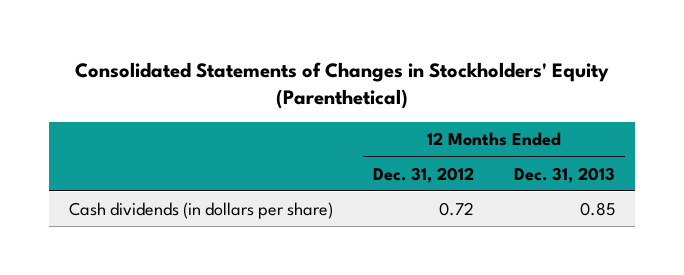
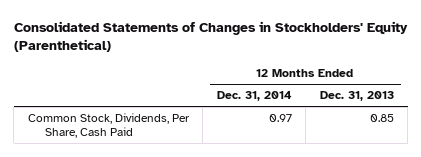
- | 12 Months Ended Dec. 31, 2012 | 12 Months Ended Dec. 31, 2013
+ | 12 Months Ended Dec. 31, 2014 | 12 Months Ended Dec. 31, 2013
- Cash dividends (in dollars per share) | 0.72 | 0.85
+ Common Stock, Dividends, Per Share, Cash Paid | 0.97 | 0.85

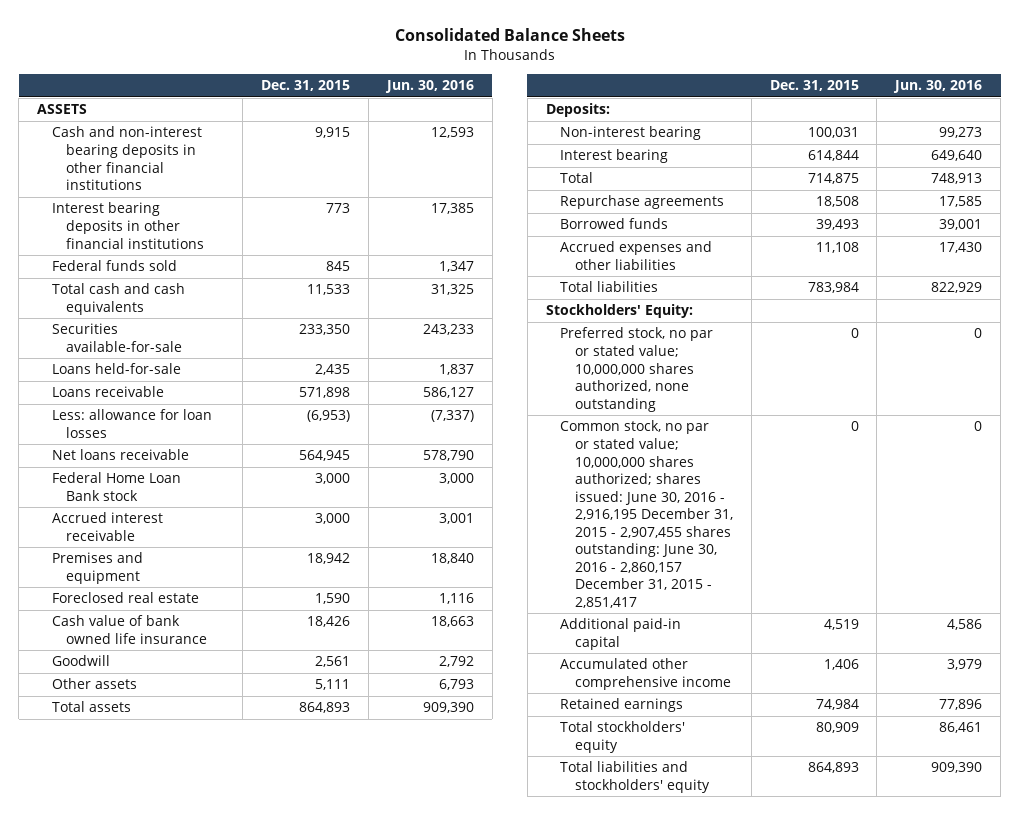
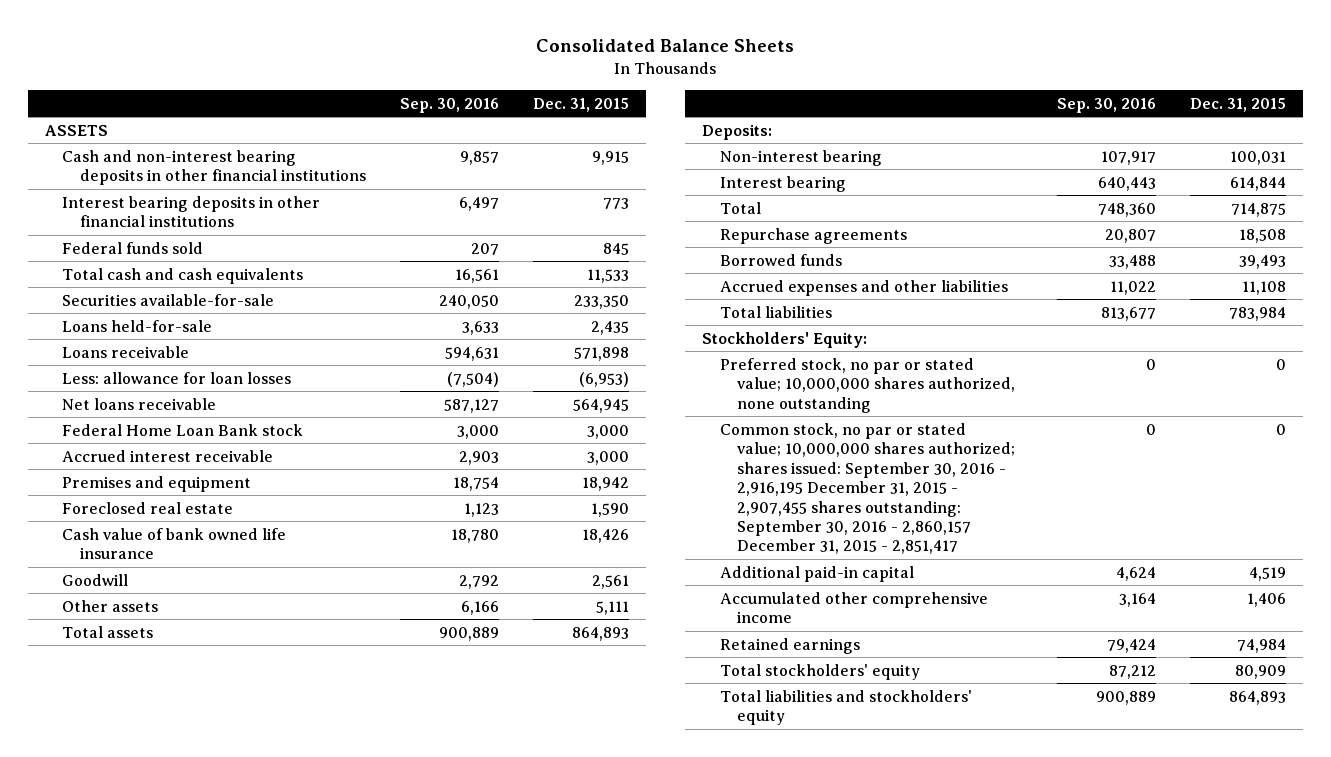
- | Dec. 31, 2015 | Jun. 30, 2016
+ | Sep. 30, 2016 | Dec. 31, 2015
- Common stock, no par or stated value; 10,000,000 shares authorized; shares issued: June 30, 2016 - 2,916,195 December 31, 2015 - 2,907,455 shares outstanding: June 30, 2016 - 2,860,157 December 31, 2015 - 2,851,417 | 0 | 0
+ Common stock, no par or stated value; 10,000,000 shares authorized; shares issued: September 30, 2016 - 2,916,195 December 31, 2015 - 2,907,455 shares outstanding: September 30, 2016 - 2,860,157 December 31, 2015 - 2,851,417 | 0 | 0

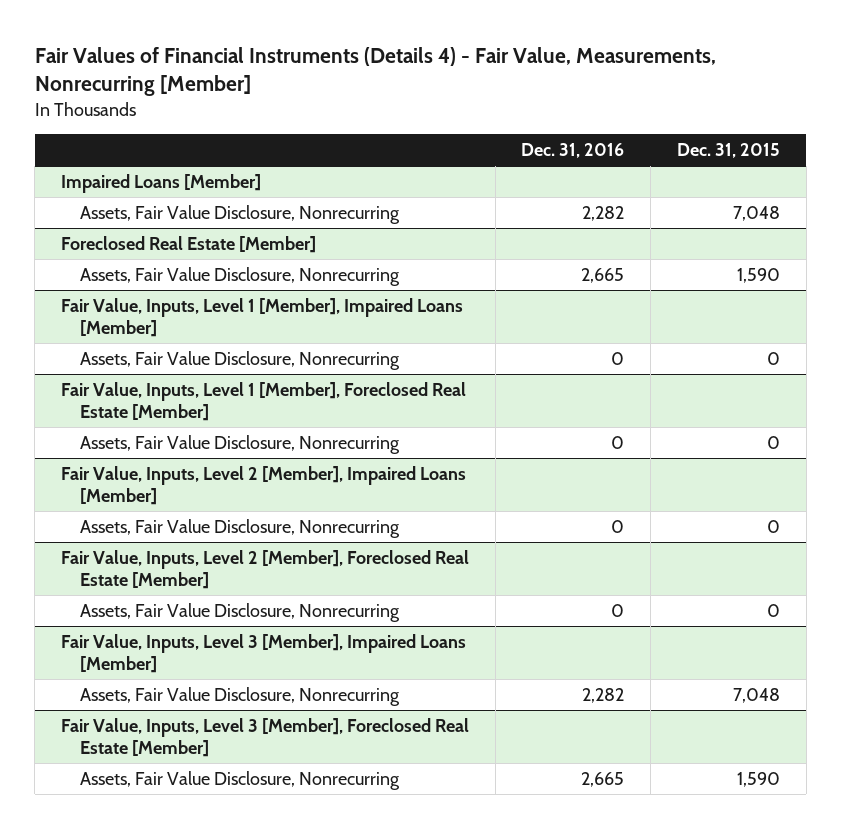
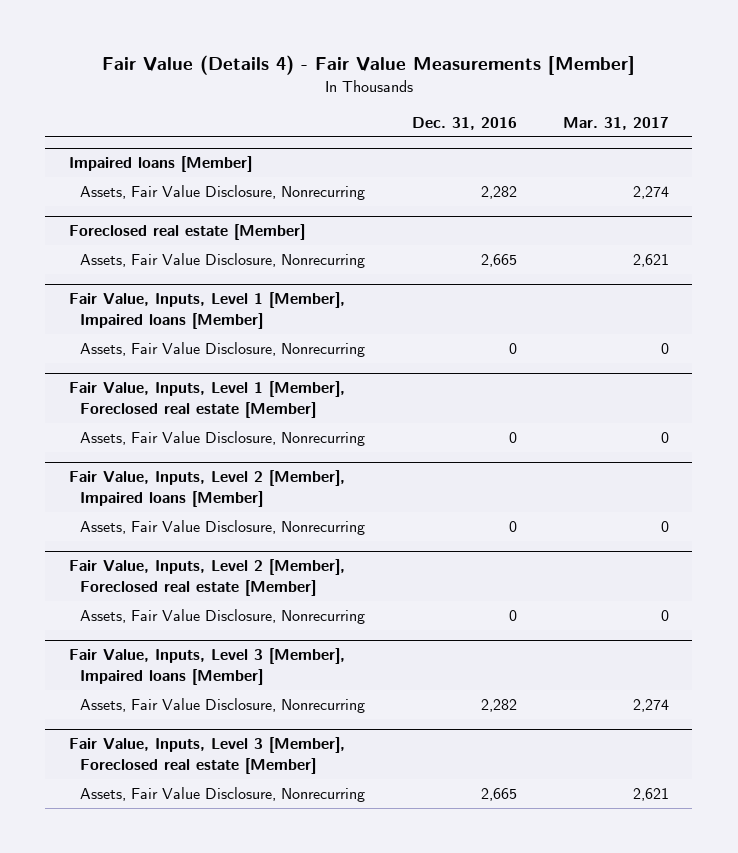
- Fair Values of Financial Instruments (Details 4) - Fair Value, Measurements, Nonrecurring [Member]
+ Fair Value (Details 4) - Fair Value Measurements [Member]
- | Dec. 31, 2016 | Dec. 31, 2015
+ | Dec. 31, 2016 | Mar. 31, 2017
- Impaired Loans [Member]
+ Impaired loans [Member]
- Foreclosed Real Estate [Member]
+ Foreclosed real estate [Member]
- Fair Value, Inputs, Level 1 [Member], Impaired Loans [Member]
+ Fair Value, Inputs, Level 1 [Member], Impaired loans [Member]
- Fair Value, Inputs, Level 1 [Member], Foreclosed Real Estate [Member]
+ Fair Value, Inputs, Level 1 [Member], Foreclosed real estate [Member]
- Fair Value, Inputs, Level 2 [Member], Impaired Loans [Member]
+ Fair Value, Inputs, Level 2 [Member], Impaired loans [Member]
- Fair Value, Inputs, Level 2 [Member], Foreclosed Real Estate [Member]
+ Fair Value, Inputs, Level 2 [Member], Foreclosed real estate [Member]
- Fair Value, Inputs, Level 3 [Member], Impaired Loans [Member]
+ Fair Value, Inputs, Level 3 [Member], Impaired loans [Member]
- Fair Value, Inputs, Level 3 [Member], Foreclosed Real Estate [Member]
+ Fair Value, Inputs, Level 3 [Member], Foreclosed real estate [Member]

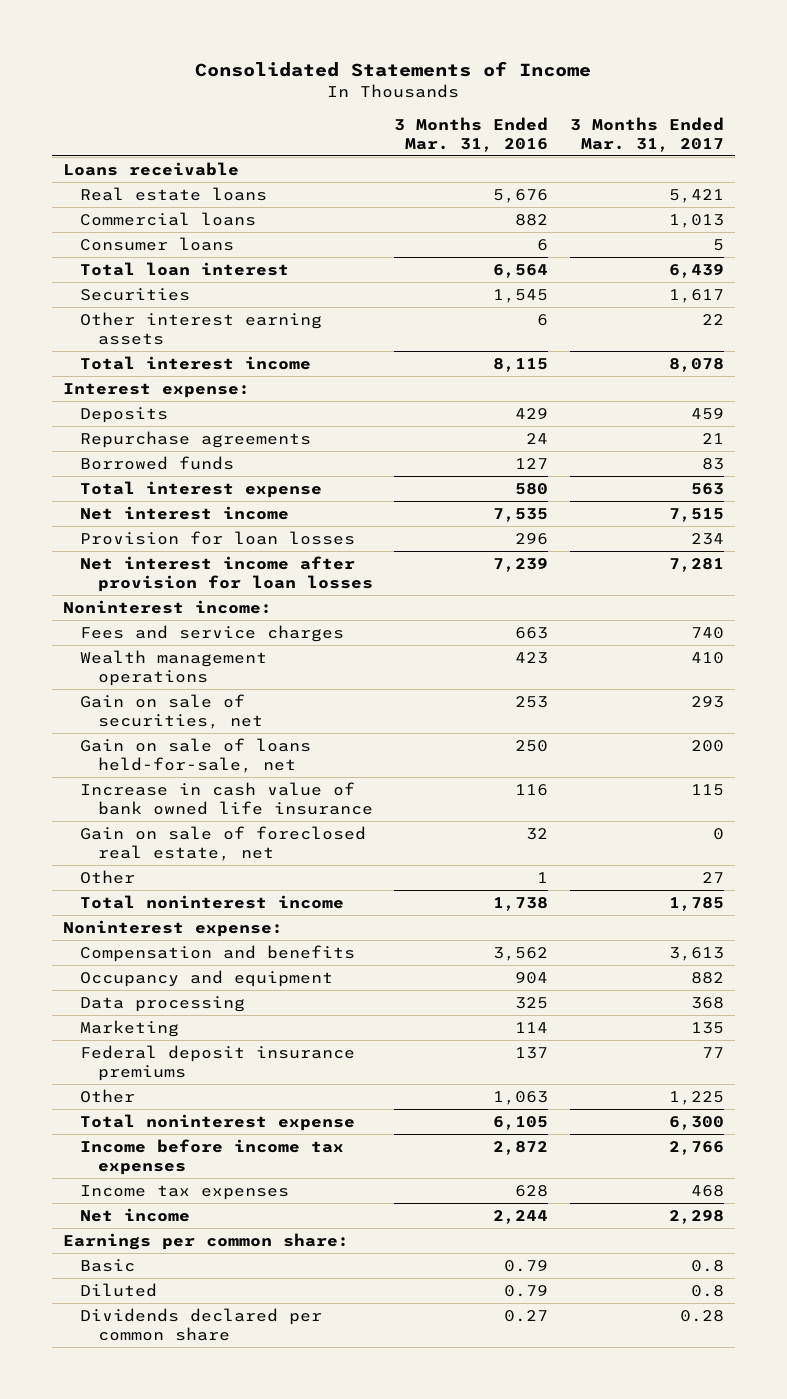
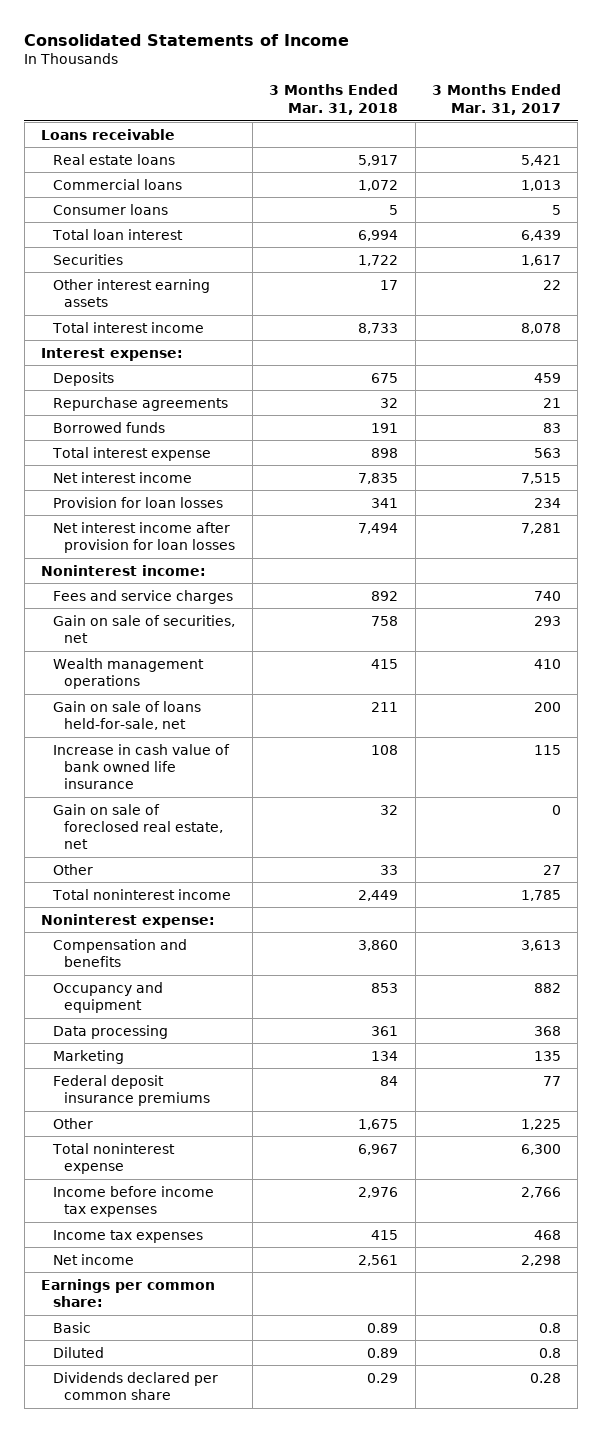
- | 3 Months Ended Mar. 31, 2016 | 3 Months Ended Mar. 31, 2017
+ | 3 Months Ended Mar. 31, 2018 | 3 Months Ended Mar. 31, 2017
moved down: Wealth management operations | 415 | 410

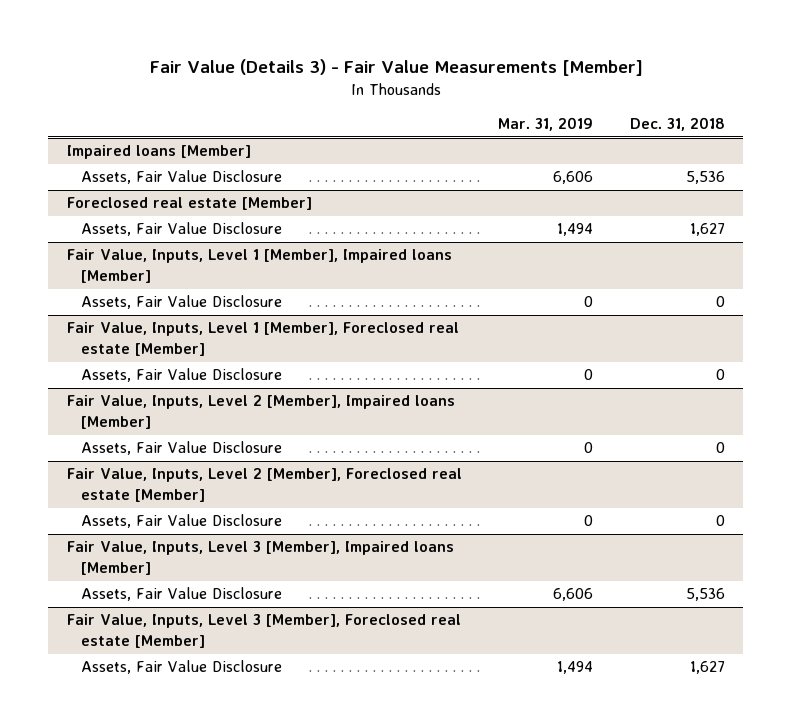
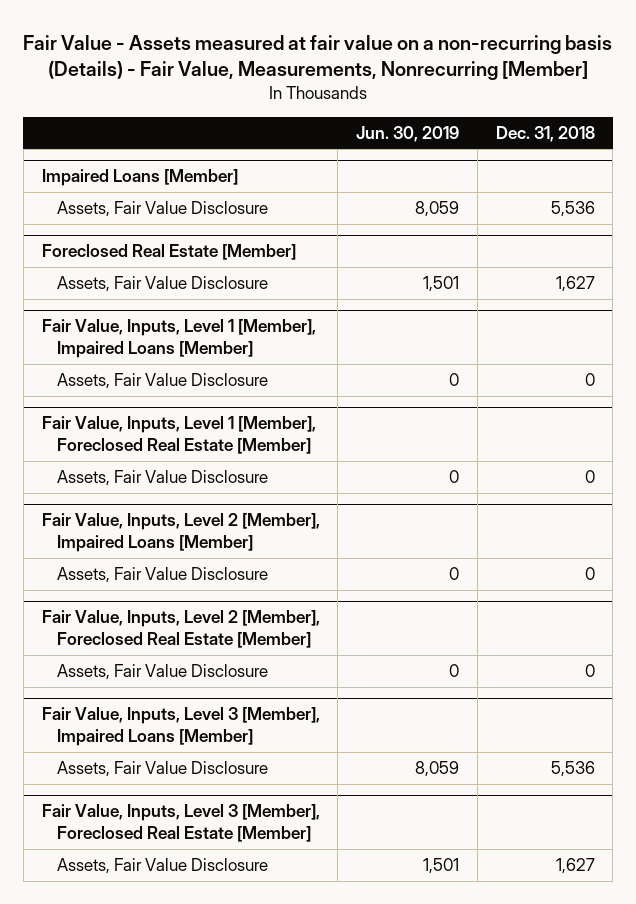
- Fair Value (Details 3) - Fair Value Measurements [Member]
+ Fair Value - Assets measured at fair value on a non-recurring basis (Details) - Fair Value, Measurements, Nonrecurring [Member]
- | Mar. 31, 2019 | Dec. 31, 2018
+ | Jun. 30, 2019 | Dec. 31, 2018
- Impaired loans [Member]
+ Impaired Loans [Member]
- Foreclosed real estate [Member]
+ Foreclosed Real Estate [Member]
- Fair Value, Inputs, Level 1 [Member], Impaired loans [Member]
+ Fair Value, Inputs, Level 1 [Member], Impaired Loans [Member]
- Fair Value, Inputs, Level 1 [Member], Foreclosed real estate [Member]
+ Fair Value, Inputs, Level 1 [Member], Foreclosed Real Estate [Member]
- Fair Value, Inputs, Level 2 [Member], Impaired loans [Member]
+ Fair Value, Inputs, Level 2 [Member], Impaired Loans [Member]
- Fair Value, Inputs, Level 2 [Member], Foreclosed real estate [Member]
+ Fair Value, Inputs, Level 2 [Member], Foreclosed Real Estate [Member]
- Fair Value, Inputs, Level 3 [Member], Impaired loans [Member]
+ Fair Value, Inputs, Level 3 [Member], Impaired Loans [Member]
- Fair Value, Inputs, Level 3 [Member], Foreclosed real estate [Member]
+ Fair Value, Inputs, Level 3 [Member], Foreclosed Real Estate [Member]

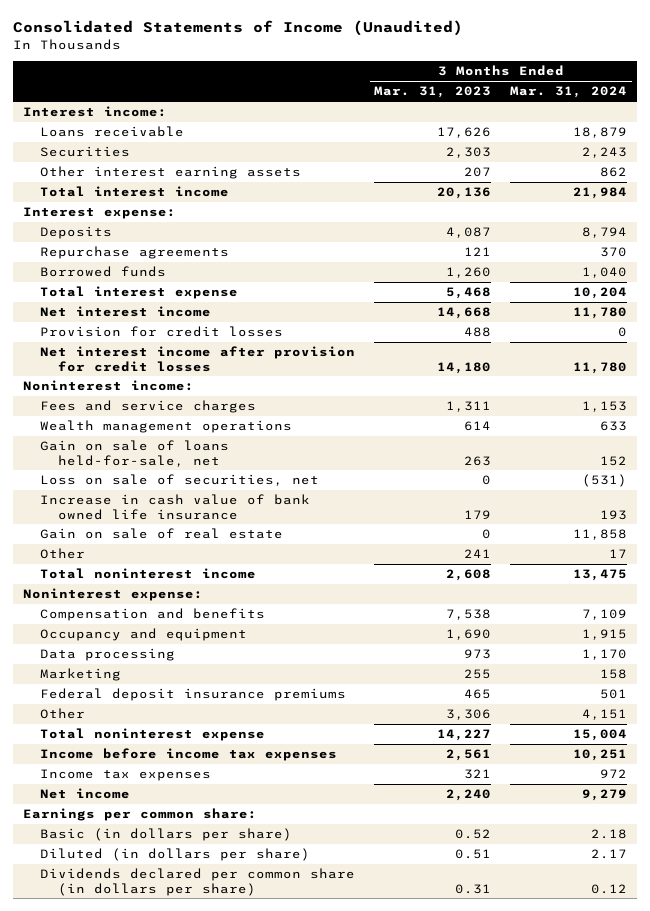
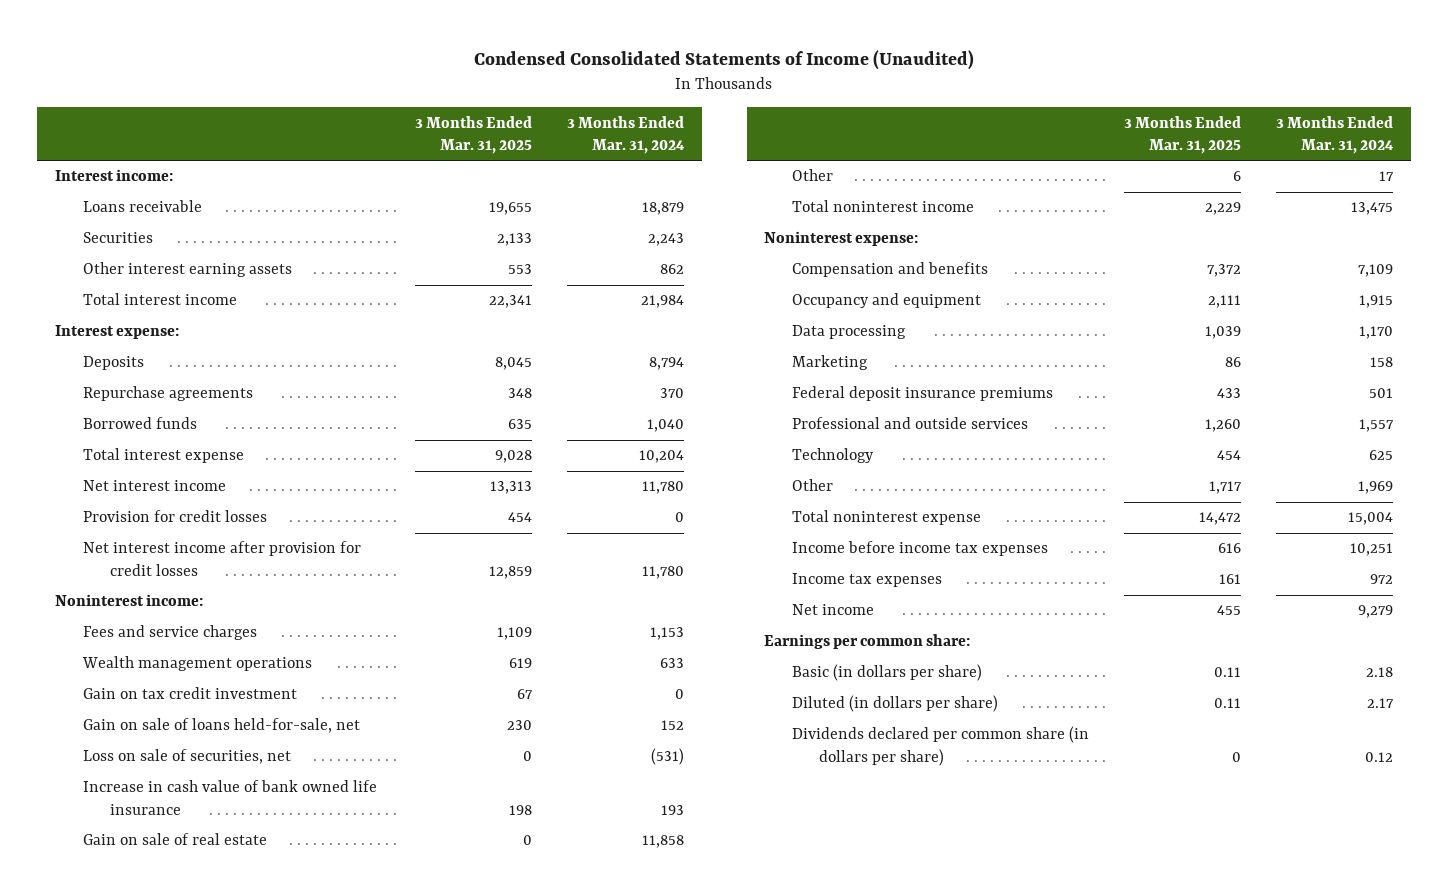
- Consolidated Statements of Income (Unaudited)
+ Condensed Consolidated Statements of Income (Unaudited)
- | 3 Months Ended Mar. 31, 2023 | 3 Months Ended Mar. 31, 2024
+ | 3 Months Ended Mar. 31, 2025 | 3 Months Ended Mar. 31, 2024
+ Gain on tax credit investment | 67 | 0
- Other | 3,306 | 4,151
+ Professional and outside services | 1,260 | 1,557
+ Technology | 454 | 625
+ Other | 1,717 | 1,969

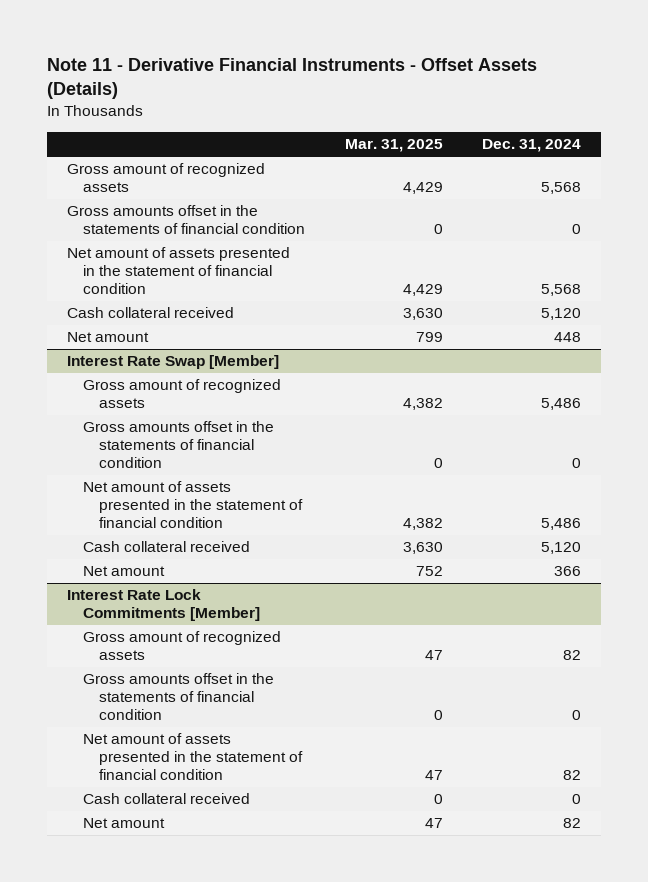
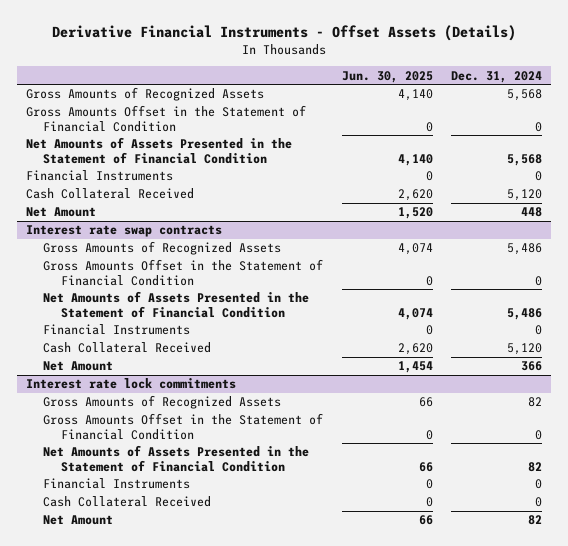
- Note 11 - Derivative Financial Instruments - Offset Assets (Details)
+ Derivative Financial Instruments - Offset Assets (Details)
- | Mar. 31, 2025 | Dec. 31, 2024
+ | Jun. 30, 2025 | Dec. 31, 2024
- Gross amount of recognized assets | 4,429 | 5,568
- Gross amounts offset in the statements of financial condition | 0 | 0
- Net amount of assets presented in the statement of financial condition | 4,429 | 5,568
- Cash collateral received | 3,630 | 5,120
- Net amount | 799 | 448
- Interest Rate Swap [Member]
- Gross amount of recognized assets | 4,382 | 5,486
- Gross amounts offset in the statements of financial condition | 0 | 0
- Net amount of assets presented in the statement of financial condition | 4,382 | 5,486
- Cash collateral received | 3,630 | 5,120
- Net amount | 752 | 366
- Interest Rate Lock Commitments [Member]
- Gross amount of recognized assets | 47 | 82
- Gross amounts offset in the statements of financial condition | 0 | 0
- Net amount of assets presented in the statement of financial condition | 47 | 82
- Cash collateral received | 0 | 0
- Net amount | 47 | 82
+ Gross Amounts of Recognized Assets | 4,140 | 5,568
+ Gross Amounts Offset in the Statement of Financial Condition | 0 | 0
+ Net Amounts of Assets Presented in the Statement of Financial Condition | 4,140 | 5,568
+ Financial Instruments | 0 | 0
+ Cash Collateral Received | 2,620 | 5,120
+ Net Amount | 1,520 | 448
+ Interest rate swap contracts
+ Gross Amounts of Recognized Assets | 4,074 | 5,486
+ Gross Amounts Offset in the Statement of Financial Condition | 0 | 0
+ Net Amounts of Assets Presented in the Statement of Financial Condition | 4,074 | 5,486
+ Financial Instruments | 0 | 0
+ Cash Collateral Received | 2,620 | 5,120
+ Net Amount | 1,454 | 366
+ Interest rate lock commitments
+ Gross Amounts of Recognized Assets | 66 | 82
+ Gross Amounts Offset in the Statement of Financial Condition | 0 | 0
+ Net Amounts of Assets Presented in the Statement of Financial Condition | 66 | 82
+ Financial Instruments | 0 | 0
+ Cash Collateral Received | 0 | 0
+ Net Amount | 66 | 82

